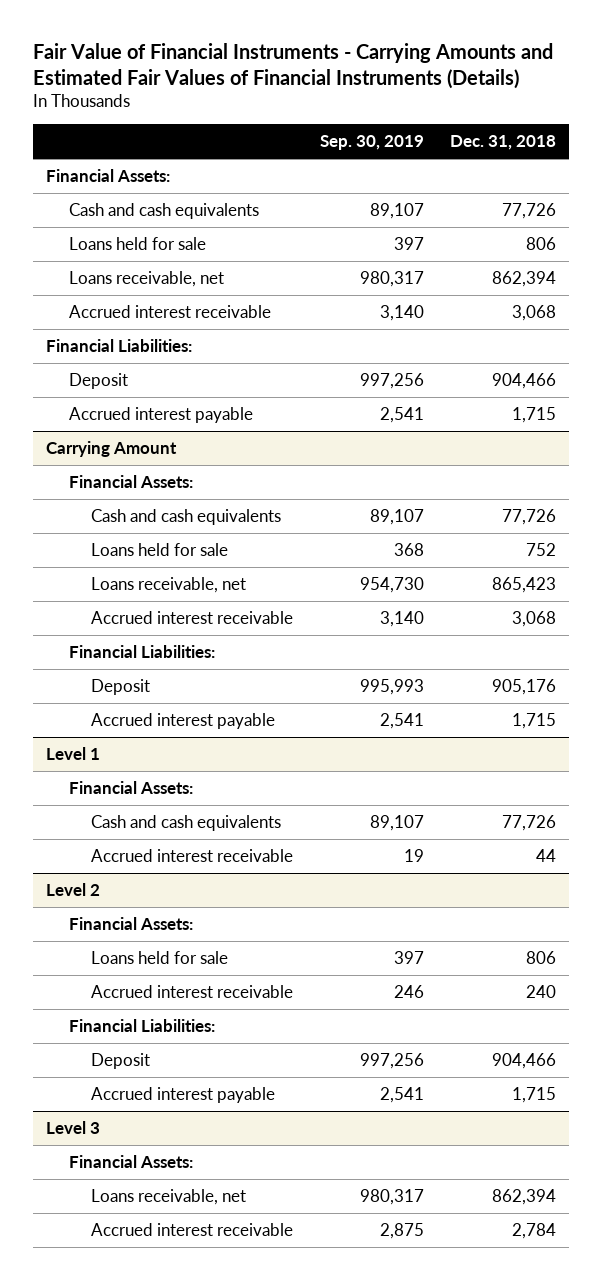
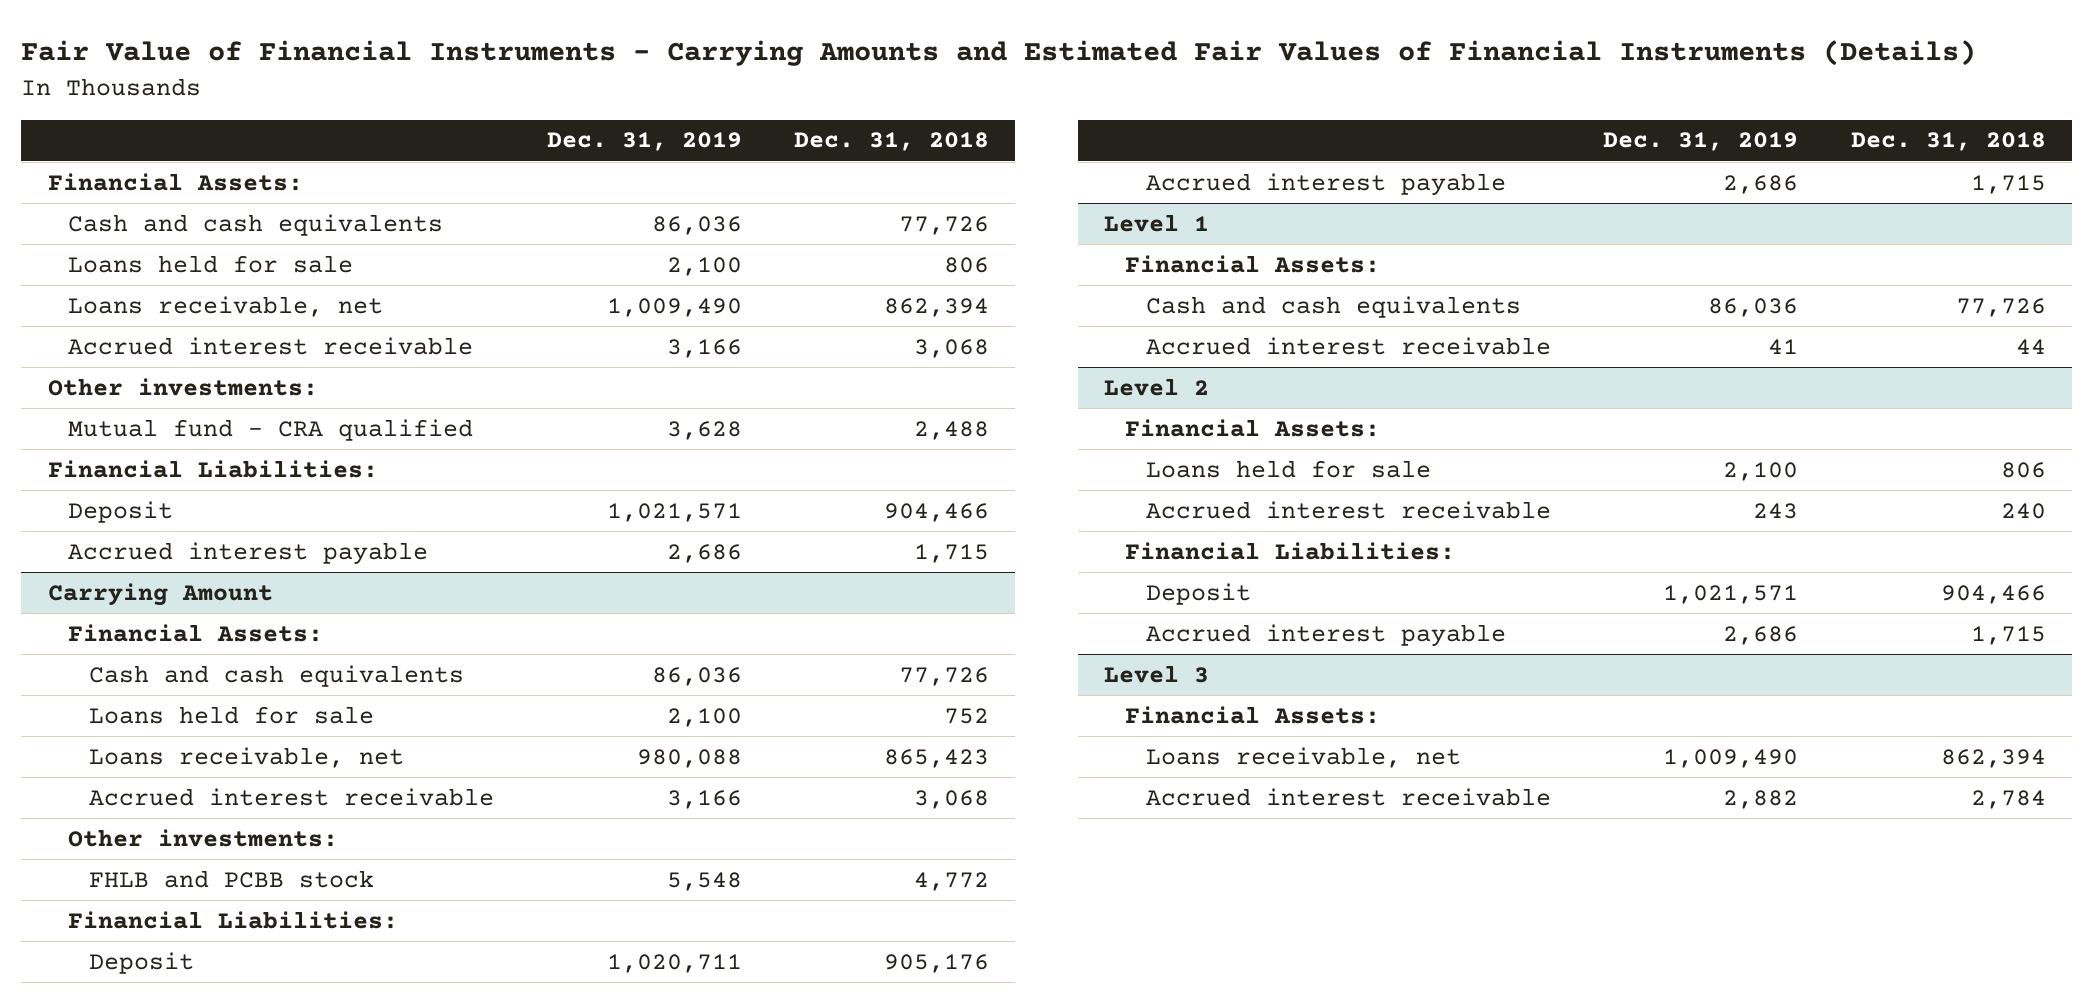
- | Sep. 30, 2019 | Dec. 31, 2018
+ | Dec. 31, 2019 | Dec. 31, 2018
+ Other investments:
+ Mutual fund - CRA qualified | 3,628 | 2,488
@ Carrying Amount
+ Other investments:
+ FHLB and PCBB stock | 5,548 | 4,772

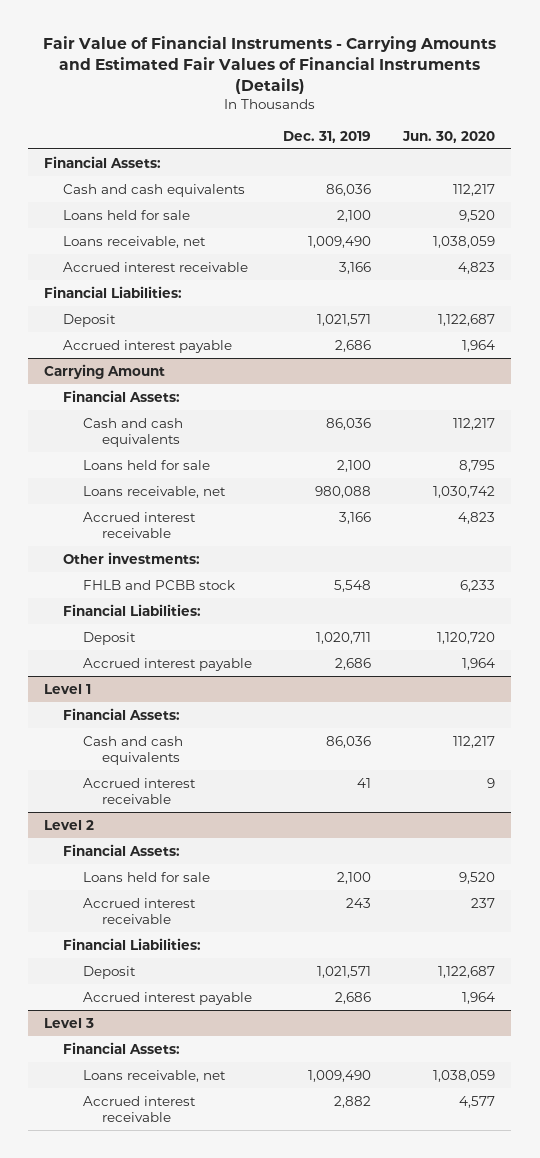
- | Dec. 31, 2019 | Dec. 31, 2018
+ | Dec. 31, 2019 | Jun. 30, 2020
- Other investments:
- Mutual fund - CRA qualified | 3,628 | 2,488

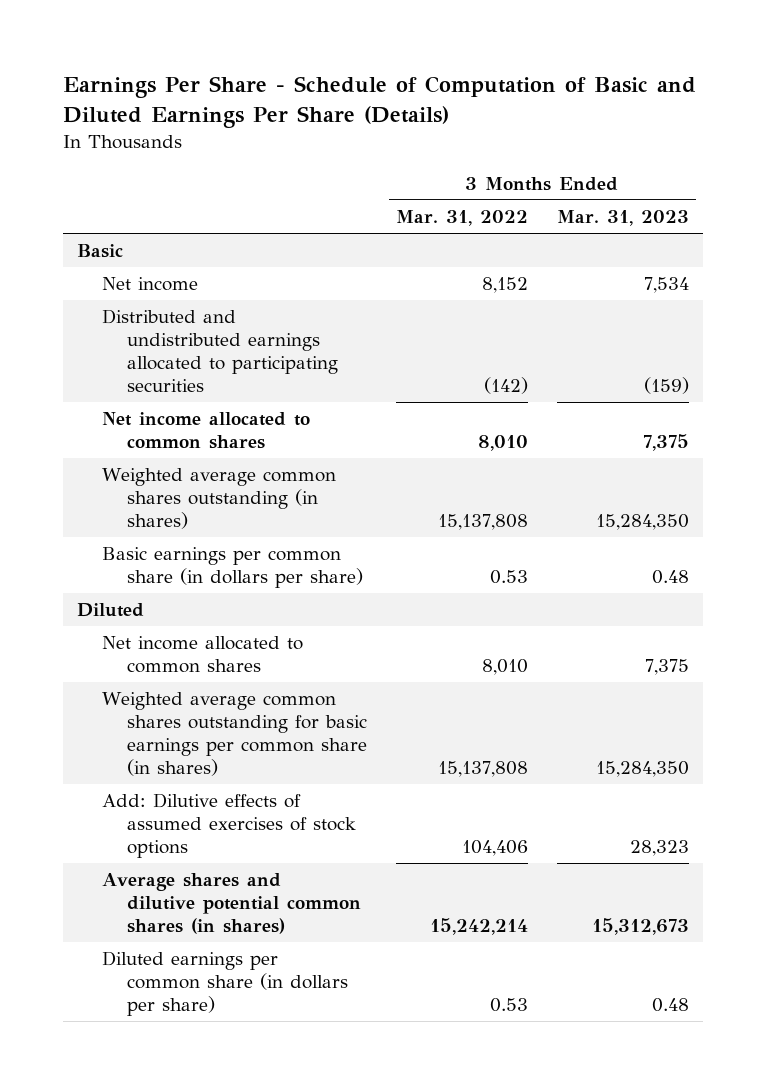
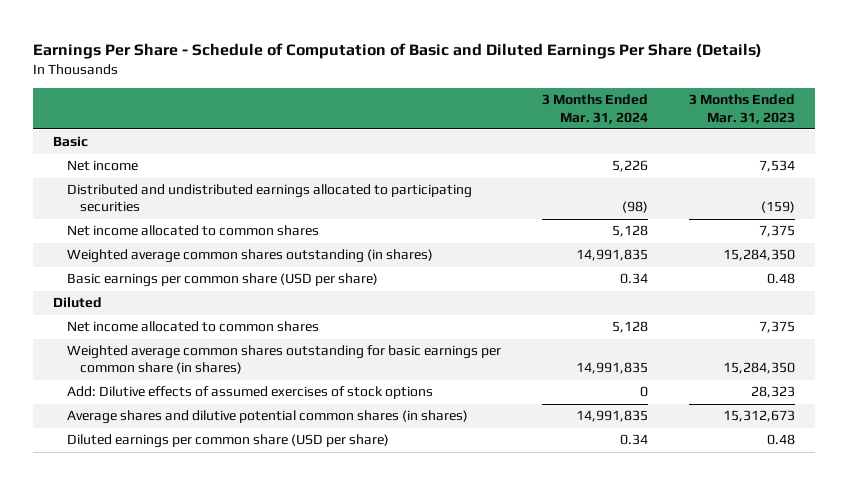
- | 3 Months Ended Mar. 31, 2022 | 3 Months Ended Mar. 31, 2023
+ | 3 Months Ended Mar. 31, 2024 | 3 Months Ended Mar. 31, 2023
- Basic earnings per common share (in dollars per share) | 0.53 | 0.48
+ Basic earnings per common share (USD per share) | 0.34 | 0.48
- Diluted earnings per common share (in dollars per share) | 0.53 | 0.48
+ Diluted earnings per common share (USD per share) | 0.34 | 0.48

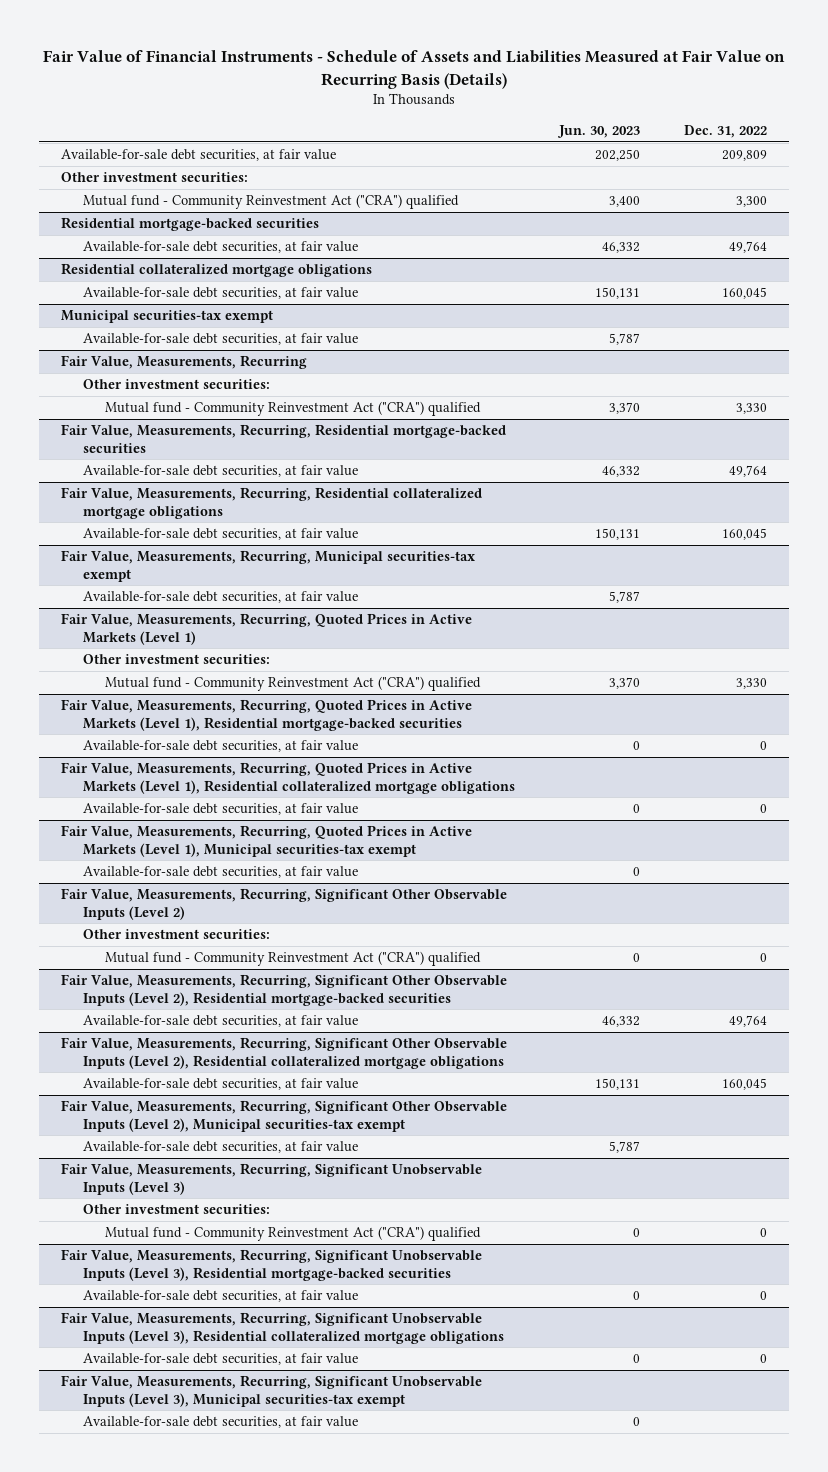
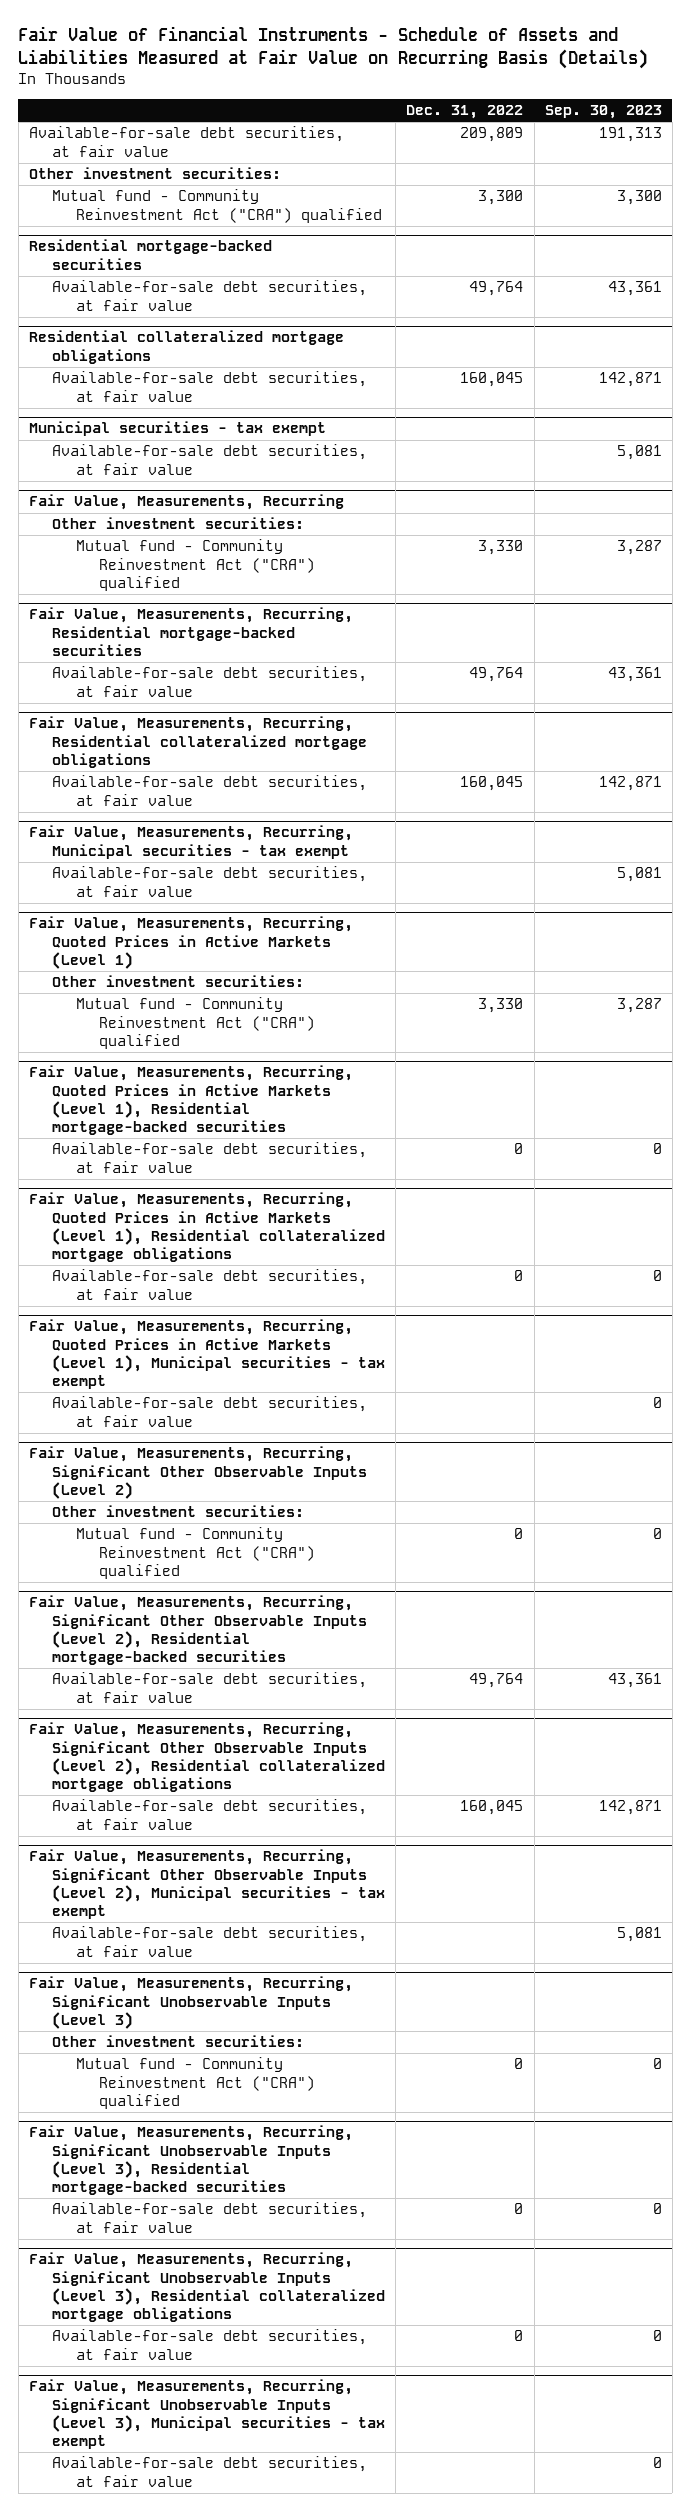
- | Jun. 30, 2023 | Dec. 31, 2022
+ | Dec. 31, 2022 | Sep. 30, 2023
- Municipal securities-tax exempt
+ Municipal securities - tax exempt
- Fair Value, Measurements, Recurring, Municipal securities-tax exempt
+ Fair Value, Measurements, Recurring, Municipal securities - tax exempt
- Fair Value, Measurements, Recurring, Quoted Prices in Active Markets (Level 1), Municipal securities-tax exempt
+ Fair Value, Measurements, Recurring, Quoted Prices in Active Markets (Level 1), Municipal securities - tax exempt
- Fair Value, Measurements, Recurring, Significant Other Observable Inputs (Level 2), Municipal securities-tax exempt
+ Fair Value, Measurements, Recurring, Significant Other Observable Inputs (Level 2), Municipal securities - tax exempt
- Fair Value, Measurements, Recurring, Significant Unobservable Inputs (Level 3), Municipal securities-tax exempt
+ Fair Value, Measurements, Recurring, Significant Unobservable Inputs (Level 3), Municipal securities - tax exempt

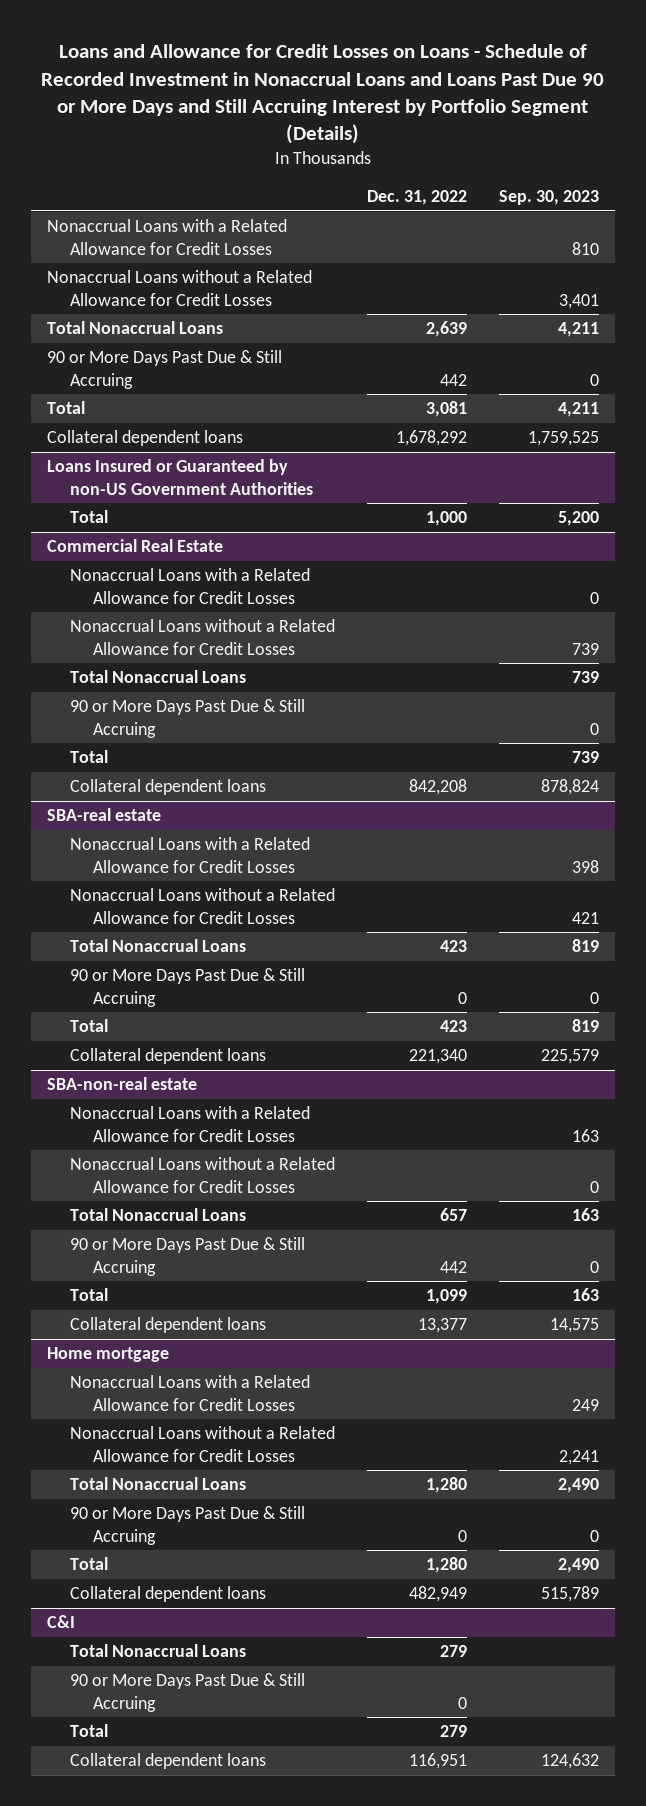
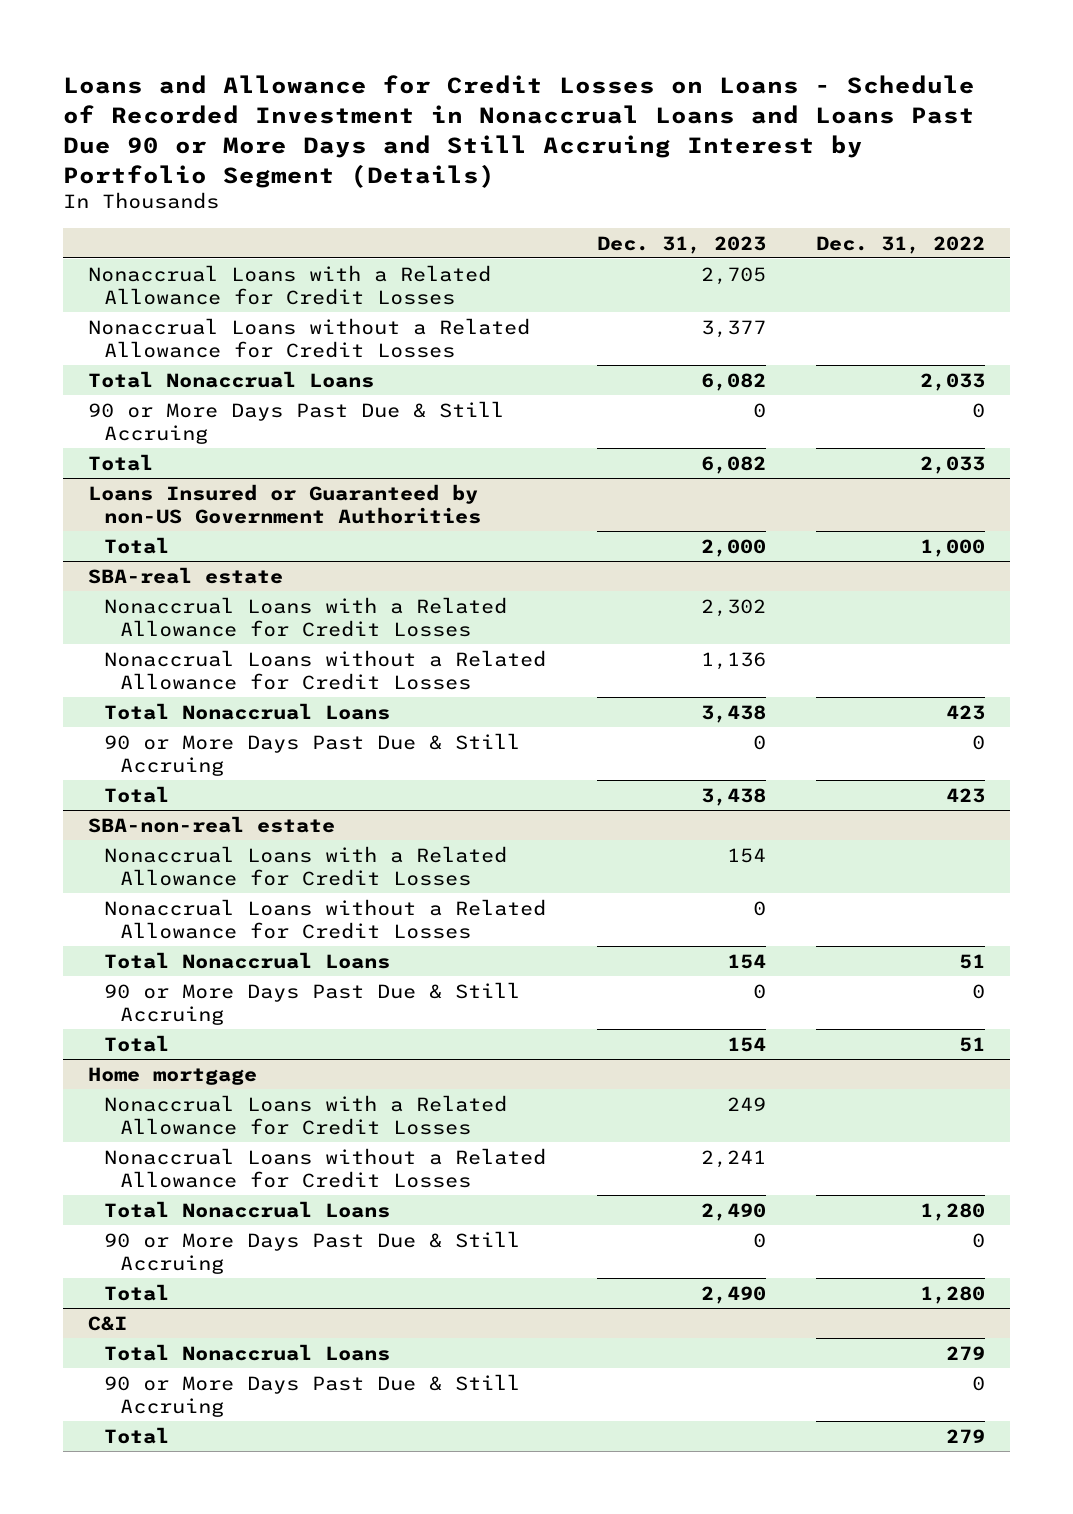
- | Dec. 31, 2022 | Sep. 30, 2023
+ | Dec. 31, 2023 | Dec. 31, 2022
- Total Nonaccrual Loans | 2,639 | 4,211
- 90 or More Days Past Due & Still Accruing | 442 | 0
- Total | 3,081 | 4,211
- Collateral dependent loans | 1,678,292 | 1,759,525
+ Total Nonaccrual Loans | 6,082 | 2,033
+ 90 or More Days Past Due & Still Accruing | 0 | 0
+ Total | 6,082 | 2,033
- Commercial Real Estate
- Nonaccrual Loans with a Related Allowance for Credit Losses | | 0
- Nonaccrual Loans without a Related Allowance for Credit Losses | | 739
- Total Nonaccrual Loans | | 739
- 90 or More Days Past Due & Still Accruing | | 0
- Total | | 739
- Collateral dependent loans | 842,208 | 878,824
@ SBA-real estate
- Collateral dependent loans | 221,340 | 225,579
@ SBA-non-real estate
- Total Nonaccrual Loans | 657 | 163
- 90 or More Days Past Due & Still Accruing | 442 | 0
- Total | 1,099 | 163
- Collateral dependent loans | 13,377 | 14,575
+ Total Nonaccrual Loans | 154 | 51
+ 90 or More Days Past Due & Still Accruing | 0 | 0
+ Total | 154 | 51
@ Home mortgage
- Collateral dependent loans | 482,949 | 515,789
@ C&I
- Collateral dependent loans | 116,951 | 124,632

